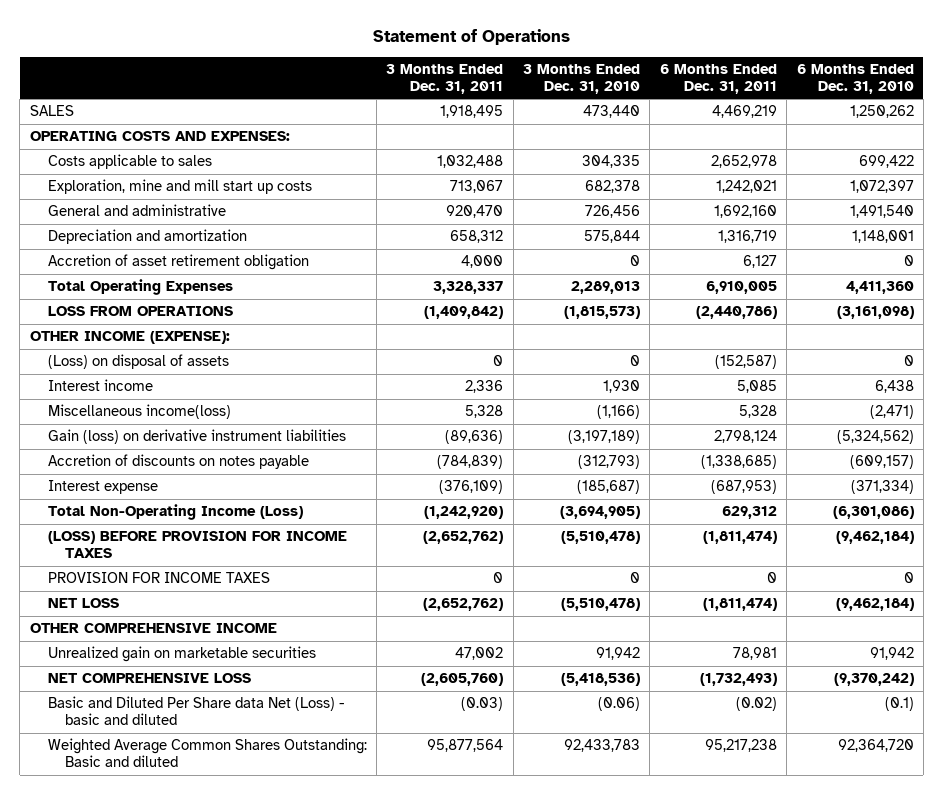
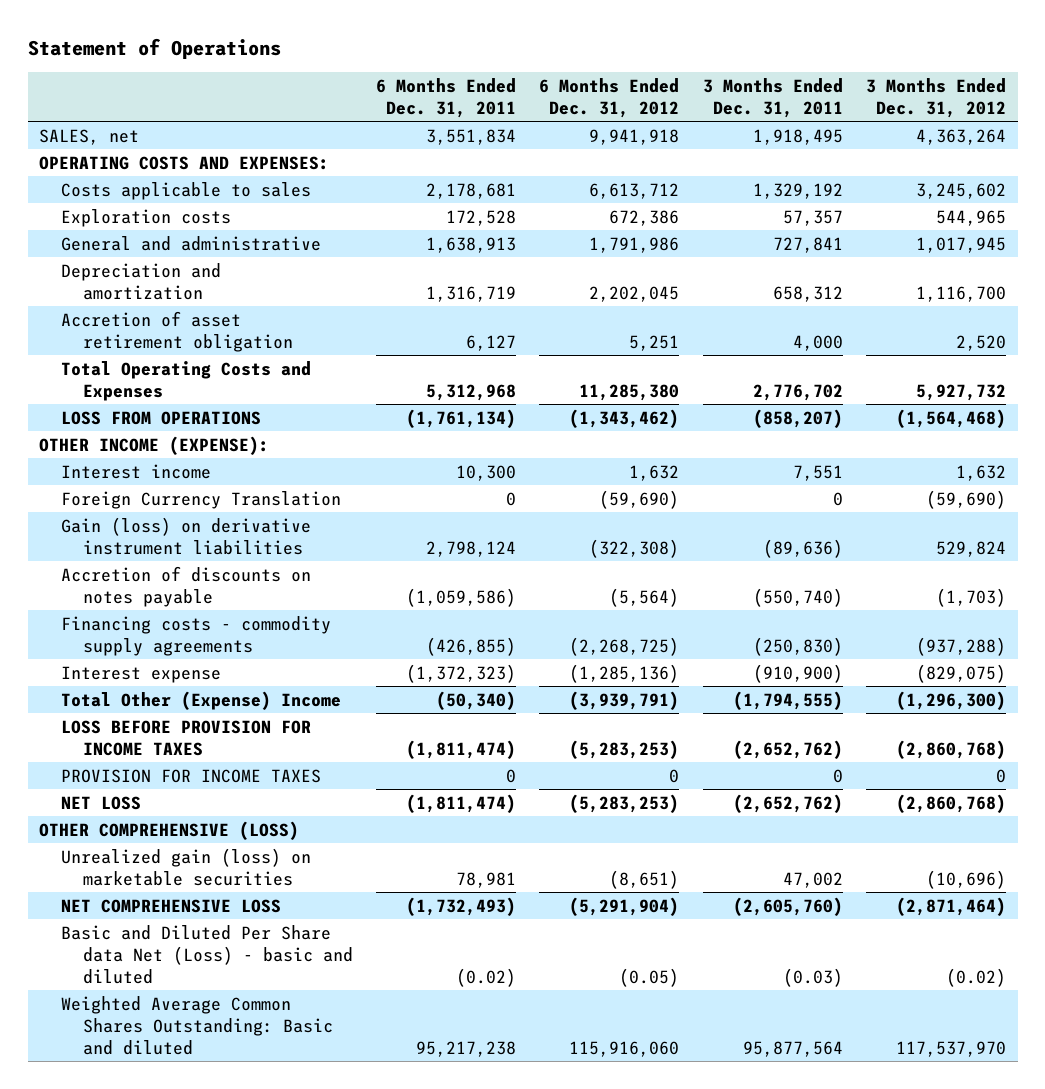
- | 3 Months Ended Dec. 31, 2011 | 3 Months Ended Dec. 31, 2010 | 6 Months Ended Dec. 31, 2011 | 6 Months Ended Dec. 31, 2010
+ | 6 Months Ended Dec. 31, 2011 | 6 Months Ended Dec. 31, 2012 | 3 Months Ended Dec. 31, 2011 | 3 Months Ended Dec. 31, 2012
- SALES | 1,918,495 | 473,440 | 4,469,219 | 1,250,262
+ SALES, net | 3,551,834 | 9,941,918 | 1,918,495 | 4,363,264
- Costs applicable to sales | 1,032,488 | 304,335 | 2,652,978 | 699,422
- Exploration, mine and mill start up costs | 713,067 | 682,378 | 1,242,021 | 1,072,397
- General and administrative | 920,470 | 726,456 | 1,692,160 | 1,491,540
+ Costs applicable to sales | 2,178,681 | 6,613,712 | 1,329,192 | 3,245,602
+ Exploration costs | 172,528 | 672,386 | 57,357 | 544,965
+ General and administrative | 1,638,913 | 1,791,986 | 727,841 | 1,017,945
- Total Operating Expenses | 3,328,337 | 2,289,013 | 6,910,005 | 4,411,360
- LOSS FROM OPERATIONS | (1,409,842) | (1,815,573) | (2,440,786) | (3,161,098)
+ Total Operating Costs and Expenses | 5,312,968 | 11,285,380 | 2,776,702 | 5,927,732
+ LOSS FROM OPERATIONS | (1,761,134) | (1,343,462) | (858,207) | (1,564,468)
- (Loss) on disposal of assets | 0 | 0 | (152,587) | 0
- Interest income | 2,336 | 1,930 | 5,085 | 6,438
- Miscellaneous income(loss) | 5,328 | (1,166) | 5,328 | (2,471)
+ Interest income | 10,300 | 1,632 | 7,551 | 1,632
+ Foreign Currency Translation | 0 | (59,690) | 0 | (59,690)
- Accretion of discounts on notes payable | (784,839) | (312,793) | (1,338,685) | (609,157)
- Interest expense | (376,109) | (185,687) | (687,953) | (371,334)
- Total Non-Operating Income (Loss) | (1,242,920) | (3,694,905) | 629,312 | (6,301,086)
- (LOSS) BEFORE PROVISION FOR INCOME TAXES | (2,652,762) | (5,510,478) | (1,811,474) | (9,462,184)
+ Accretion of discounts on notes payable | (1,059,586) | (5,564) | (550,740) | (1,703)
+ Financing costs - commodity supply agreements | (426,855) | (2,268,725) | (250,830) | (937,288)
+ Interest expense | (1,372,323) | (1,285,136) | (910,900) | (829,075)
+ Total Other (Expense) Income | (50,340) | (3,939,791) | (1,794,555) | (1,296,300)
+ LOSS BEFORE PROVISION FOR INCOME TAXES | (1,811,474) | (5,283,253) | (2,652,762) | (2,860,768)
- OTHER COMPREHENSIVE INCOME
- Unrealized gain on marketable securities | 47,002 | 91,942 | 78,981 | 91,942
+ OTHER COMPREHENSIVE (LOSS)
+ Unrealized gain (loss) on marketable securities | 78,981 | (8,651) | 47,002 | (10,696)

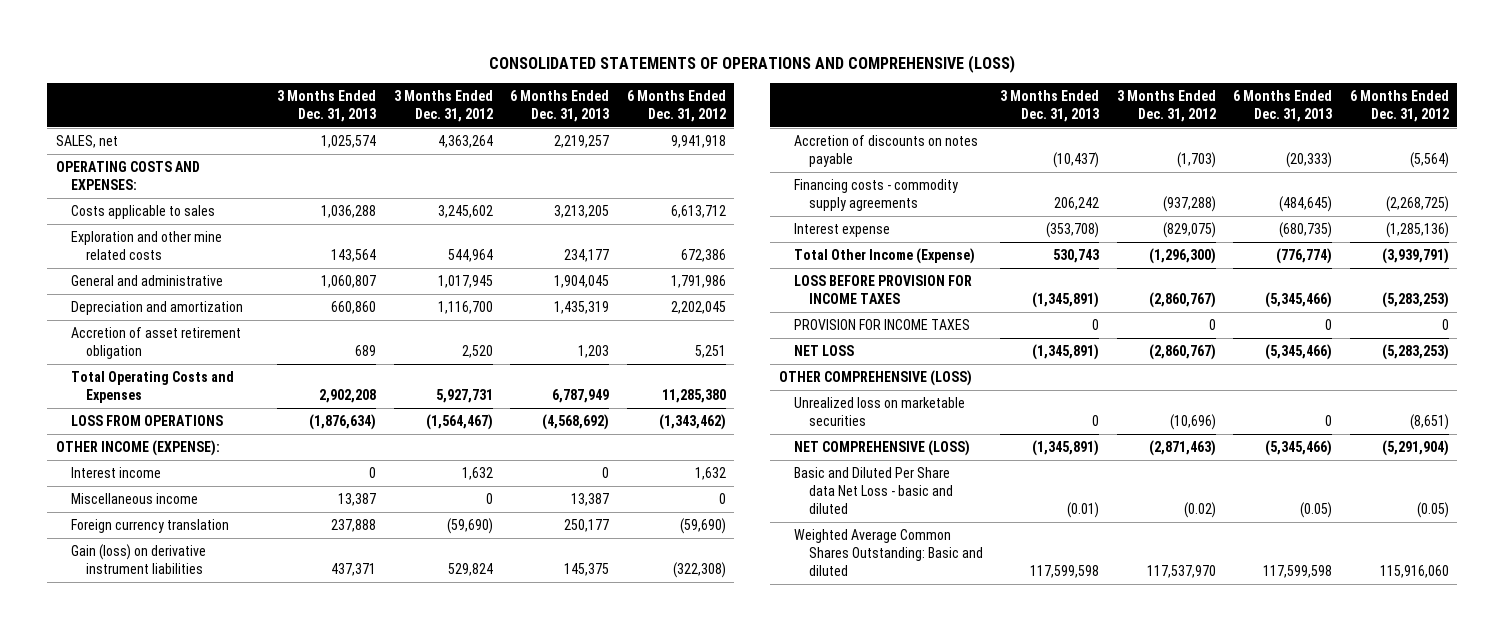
- Statement of Operations
+ CONSOLIDATED STATEMENTS OF OPERATIONS AND COMPREHENSIVE (LOSS)
- | 6 Months Ended Dec. 31, 2011 | 6 Months Ended Dec. 31, 2012 | 3 Months Ended Dec. 31, 2011 | 3 Months Ended Dec. 31, 2012
+ | 3 Months Ended Dec. 31, 2013 | 3 Months Ended Dec. 31, 2012 | 6 Months Ended Dec. 31, 2013 | 6 Months Ended Dec. 31, 2012
- Exploration costs | 172,528 | 672,386 | 57,357 | 544,965
+ Exploration and other mine related costs | 143,564 | 544,964 | 234,177 | 672,386
- Total Operating Costs and Expenses | 5,312,968 | 11,285,380 | 2,776,702 | 5,927,732
- LOSS FROM OPERATIONS | (1,761,134) | (1,343,462) | (858,207) | (1,564,468)
+ Total Operating Costs and Expenses | 2,902,208 | 5,927,731 | 6,787,949 | 11,285,380
+ LOSS FROM OPERATIONS | (1,876,634) | (1,564,467) | (4,568,692) | (1,343,462)
- Foreign Currency Translation | 0 | (59,690) | 0 | (59,690)
+ Miscellaneous income | 13,387 | 0 | 13,387 | 0
+ Foreign currency translation | 237,888 | (59,690) | 250,177 | (59,690)
- Total Other (Expense) Income | (50,340) | (3,939,791) | (1,794,555) | (1,296,300)
- LOSS BEFORE PROVISION FOR INCOME TAXES | (1,811,474) | (5,283,253) | (2,652,762) | (2,860,768)
+ Total Other Income (Expense) | 530,743 | (1,296,300) | (776,774) | (3,939,791)
+ LOSS BEFORE PROVISION FOR INCOME TAXES | (1,345,891) | (2,860,767) | (5,345,466) | (5,283,253)
- NET LOSS | (1,811,474) | (5,283,253) | (2,652,762) | (2,860,768)
+ NET LOSS | (1,345,891) | (2,860,767) | (5,345,466) | (5,283,253)
- Unrealized gain (loss) on marketable securities | 78,981 | (8,651) | 47,002 | (10,696)
- NET COMPREHENSIVE LOSS | (1,732,493) | (5,291,904) | (2,605,760) | (2,871,464)
- Basic and Diluted Per Share data Net (Loss) - basic and diluted | (0.02) | (0.05) | (0.03) | (0.02)
+ Unrealized loss on marketable securities | 0 | (10,696) | 0 | (8,651)
+ NET COMPREHENSIVE (LOSS) | (1,345,891) | (2,871,463) | (5,345,466) | (5,291,904)
+ Basic and Diluted Per Share data Net Loss - basic and diluted | (0.01) | (0.02) | (0.05) | (0.05)

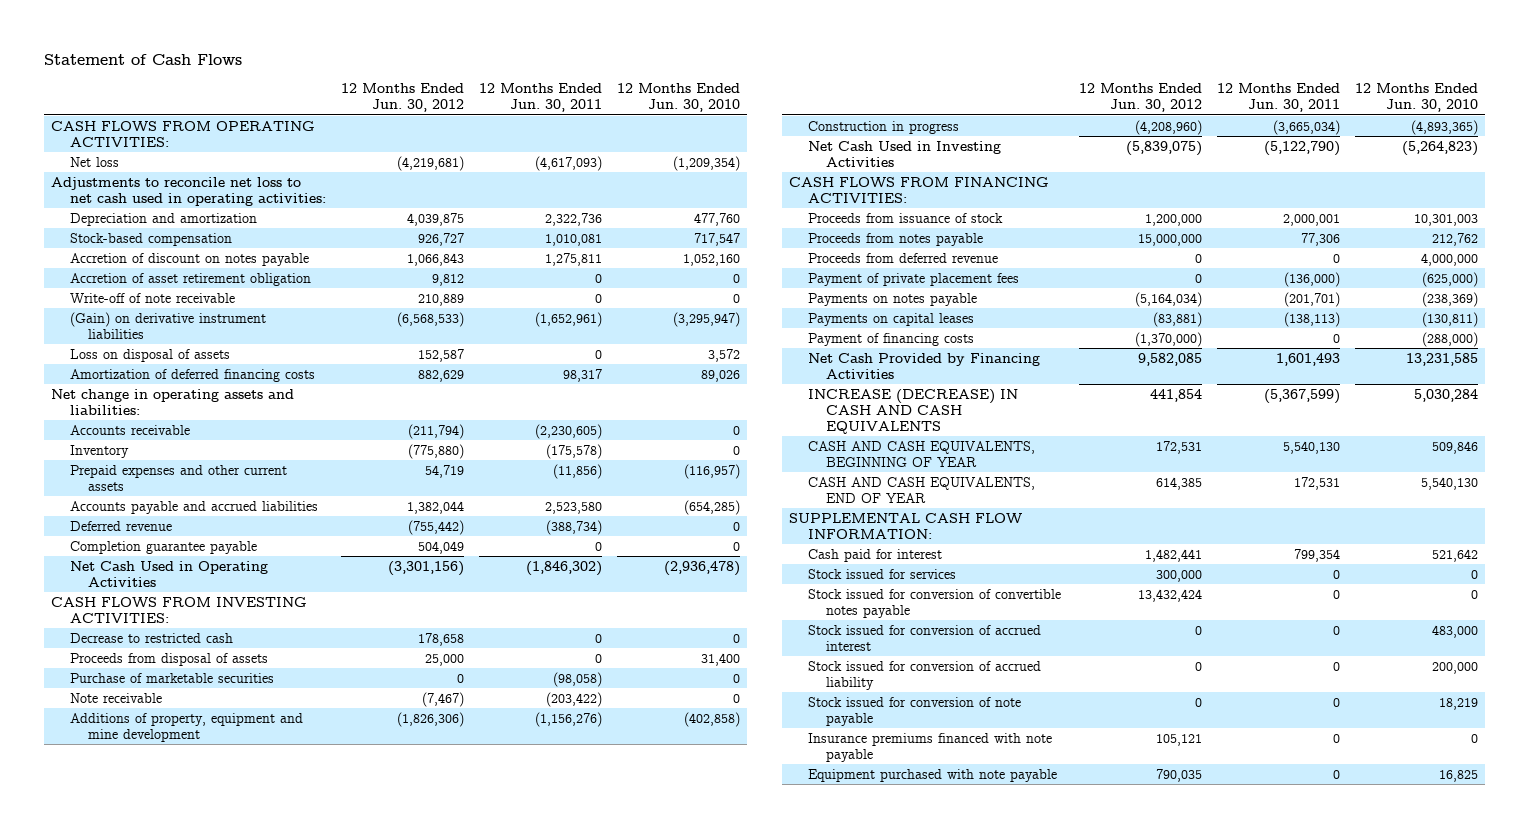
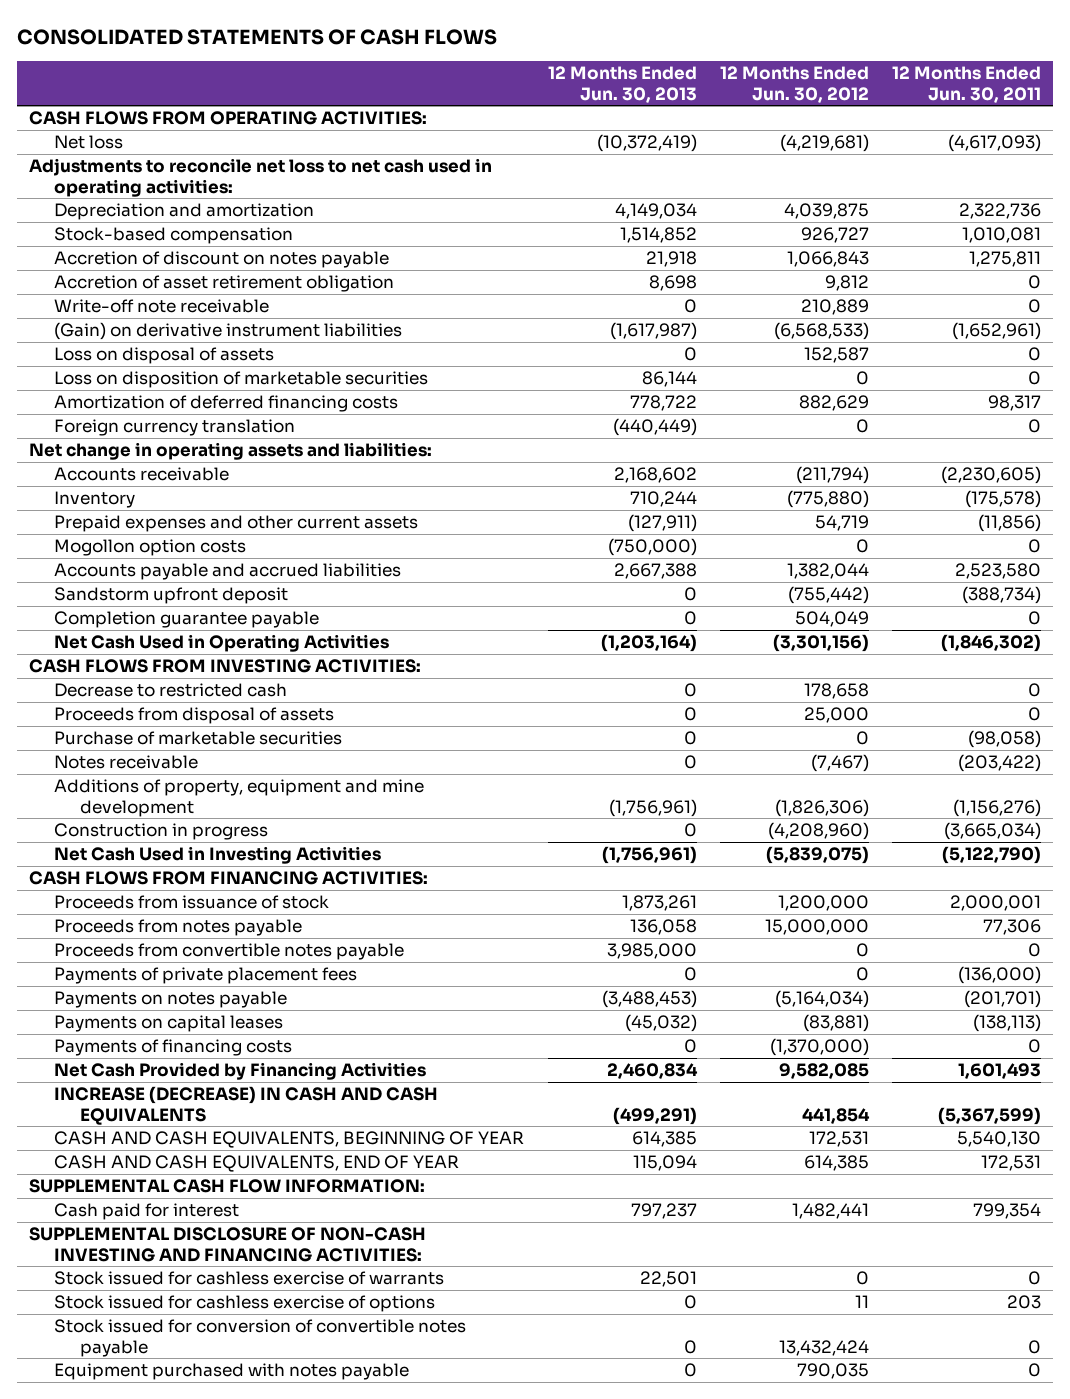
- Statement of Cash Flows
+ CONSOLIDATED STATEMENTS OF CASH FLOWS
- | 12 Months Ended Jun. 30, 2012 | 12 Months Ended Jun. 30, 2011 | 12 Months Ended Jun. 30, 2010
+ | 12 Months Ended Jun. 30, 2013 | 12 Months Ended Jun. 30, 2012 | 12 Months Ended Jun. 30, 2011
- Write-off of note receivable | 210,889 | 0 | 0
+ Write-off note receivable | 0 | 210,889 | 0
+ Loss on disposition of marketable securities | 86,144 | 0 | 0
+ Foreign currency translation | (440,449) | 0 | 0
+ Mogollon option costs | (750,000) | 0 | 0
- Deferred revenue | (755,442) | (388,734) | 0
+ Sandstorm upfront deposit | 0 | (755,442) | (388,734)
- Note receivable | (7,467) | (203,422) | 0
+ Notes receivable | 0 | (7,467) | (203,422)
- Proceeds from deferred revenue | 0 | 0 | 4,000,000
- Payment of private placement fees | 0 | (136,000) | (625,000)
+ Proceeds from convertible notes payable | 3,985,000 | 0 | 0
+ Payments of private placement fees | 0 | 0 | (136,000)
- Payment of financing costs | (1,370,000) | 0 | (288,000)
+ Payments of financing costs | 0 | (1,370,000) | 0
- Stock issued for services | 300,000 | 0 | 0
+ SUPPLEMENTAL DISCLOSURE OF NON-CASH INVESTING AND FINANCING ACTIVITIES:
+ Stock issued for cashless exercise of warrants | 22,501 | 0 | 0
+ Stock issued for cashless exercise of options | 0 | 11 | 203
- Stock issued for conversion of accrued interest | 0 | 0 | 483,000
- Stock issued for conversion of accrued liability | 0 | 0 | 200,000
- Stock issued for conversion of note payable | 0 | 0 | 18,219
- Insurance premiums financed with note payable | 105,121 | 0 | 0
- Equipment purchased with note payable | 790,035 | 0 | 16,825
+ Equipment purchased with notes payable | 0 | 790,035 | 0

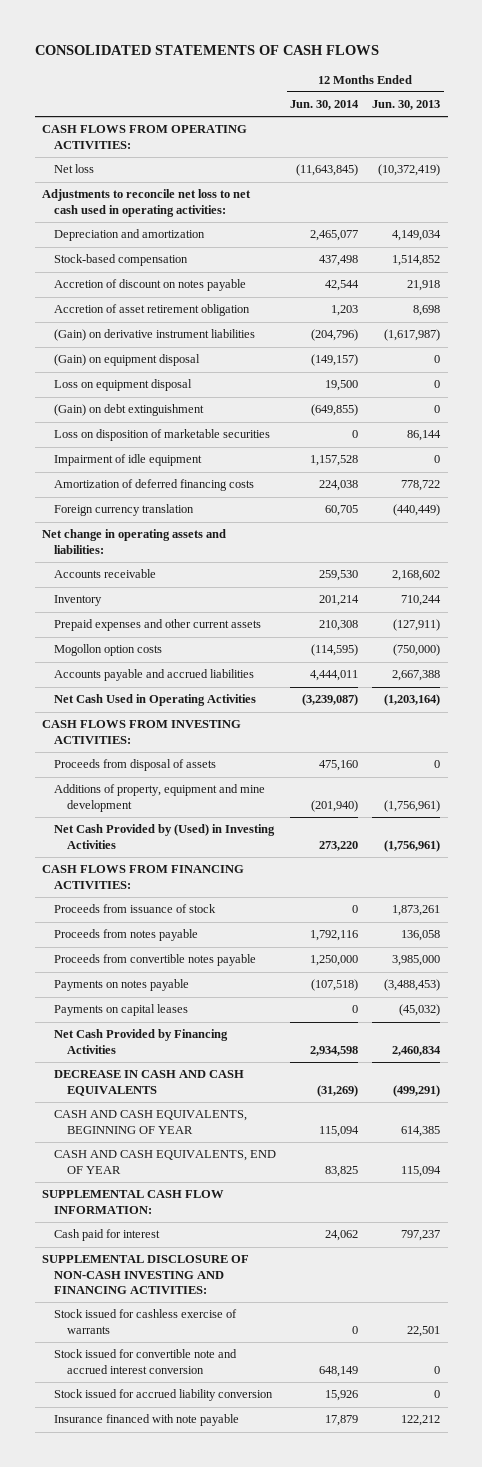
- | 12 Months Ended Jun. 30, 2013 | 12 Months Ended Jun. 30, 2012 | 12 Months Ended Jun. 30, 2011
+ | 12 Months Ended Jun. 30, 2014 | 12 Months Ended Jun. 30, 2013
- Write-off note receivable | 0 | 210,889 | 0
- Loss on disposal of assets | 0 | 152,587 | 0
+ (Gain) on equipment disposal | (149,157) | 0
+ Loss on equipment disposal | 19,500 | 0
+ (Gain) on debt extinguishment | (649,855) | 0
+ Impairment of idle equipment | 1,157,528 | 0
- Sandstorm upfront deposit | 0 | (755,442) | (388,734)
- Completion guarantee payable | 0 | 504,049 | 0
- Decrease to restricted cash | 0 | 178,658 | 0
- Purchase of marketable securities | 0 | 0 | (98,058)
- Notes receivable | 0 | (7,467) | (203,422)
- Construction in progress | 0 | (4,208,960) | (3,665,034)
- Net Cash Used in Investing Activities | (1,756,961) | (5,839,075) | (5,122,790)
+ Net Cash Provided by (Used) in Investing Activities | 273,220 | (1,756,961)
- Payments of private placement fees | 0 | 0 | (136,000)
- Payments of financing costs | 0 | (1,370,000) | 0
- INCREASE (DECREASE) IN CASH AND CASH EQUIVALENTS | (499,291) | 441,854 | (5,367,599)
+ DECREASE IN CASH AND CASH EQUIVALENTS | (31,269) | (499,291)
- Stock issued for cashless exercise of options | 0 | 11 | 203
- Stock issued for conversion of convertible notes payable | 0 | 13,432,424 | 0
- Equipment purchased with notes payable | 0 | 790,035 | 0
+ Stock issued for convertible note and accrued interest conversion | 648,149 | 0
+ Stock issued for accrued liability conversion | 15,926 | 0
+ Insurance financed with note payable | 17,879 | 122,212

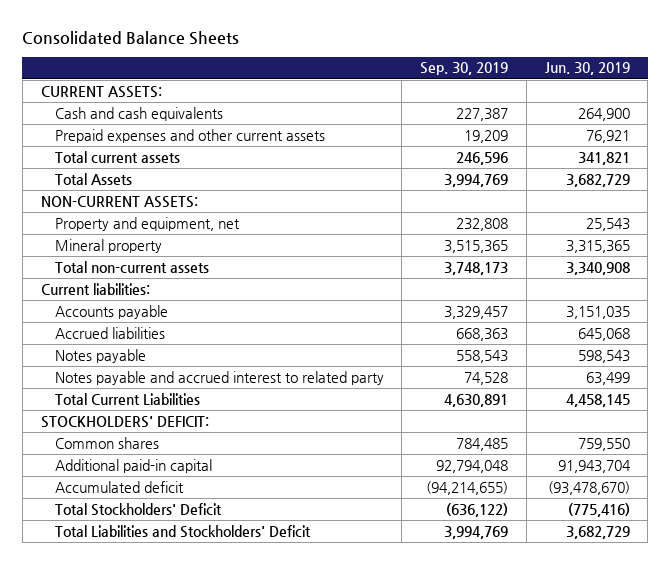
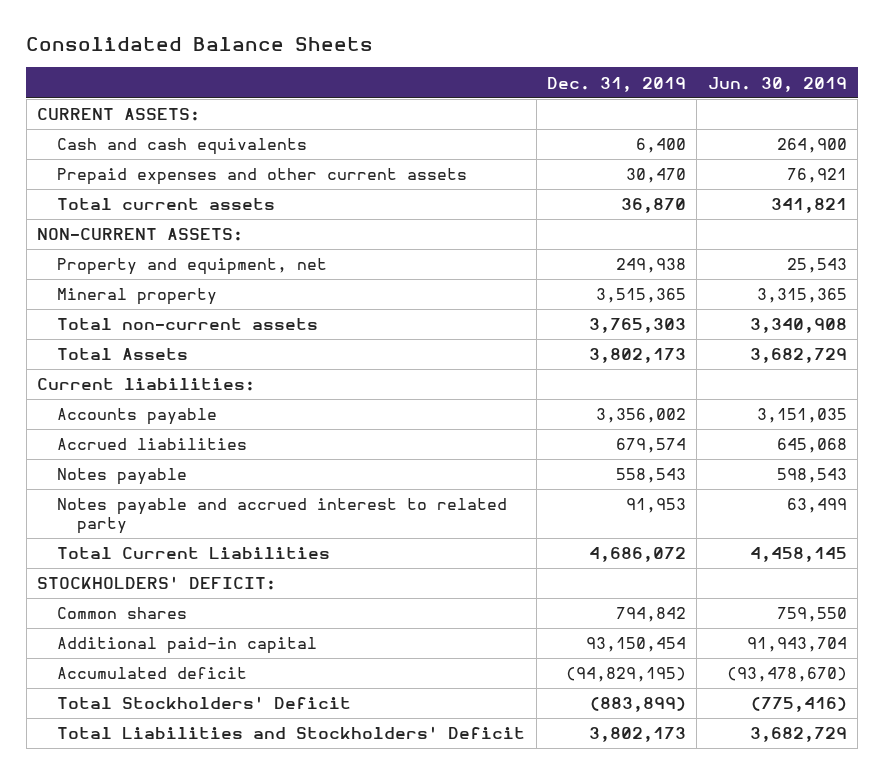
- | Sep. 30, 2019 | Jun. 30, 2019
+ | Dec. 31, 2019 | Jun. 30, 2019
moved down: Total Assets | 3,802,173 | 3,682,729

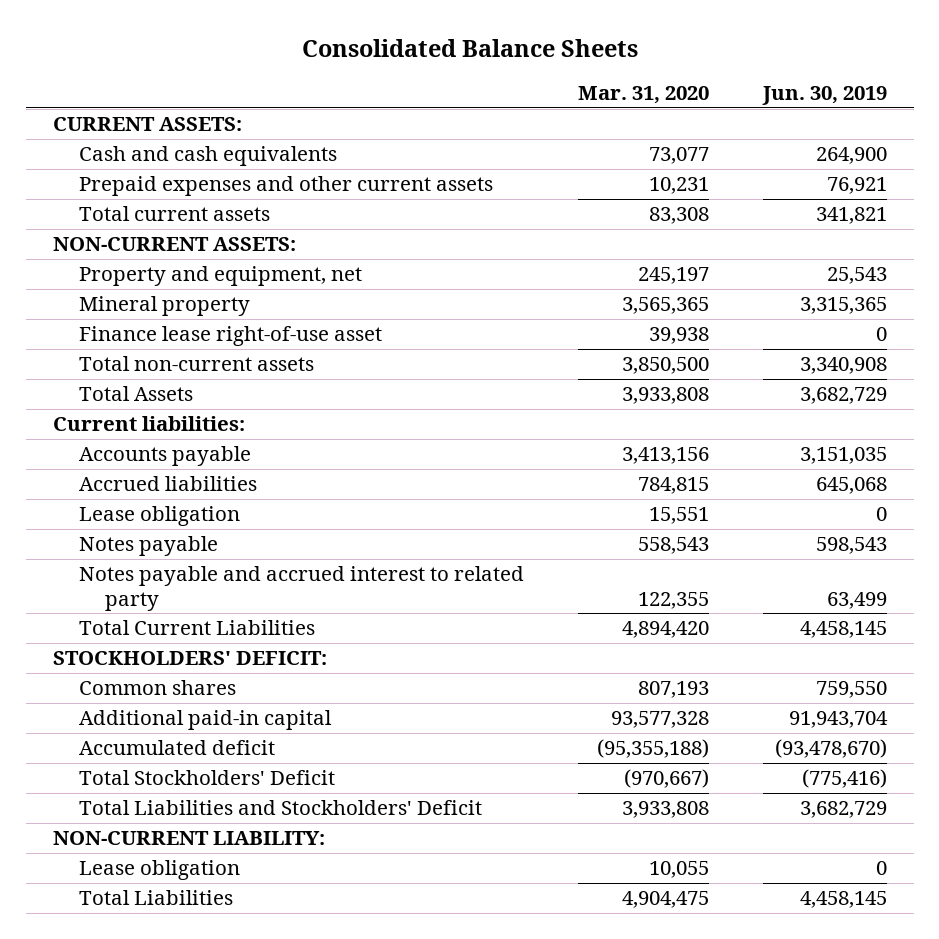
- | Dec. 31, 2019 | Jun. 30, 2019
+ | Mar. 31, 2020 | Jun. 30, 2019
+ Finance lease right-of-use asset | 39,938 | 0
+ Lease obligation | 15,551 | 0
+ NON-CURRENT LIABILITY:
+ Lease obligation | 10,055 | 0
+ Total Liabilities | 4,904,475 | 4,458,145

